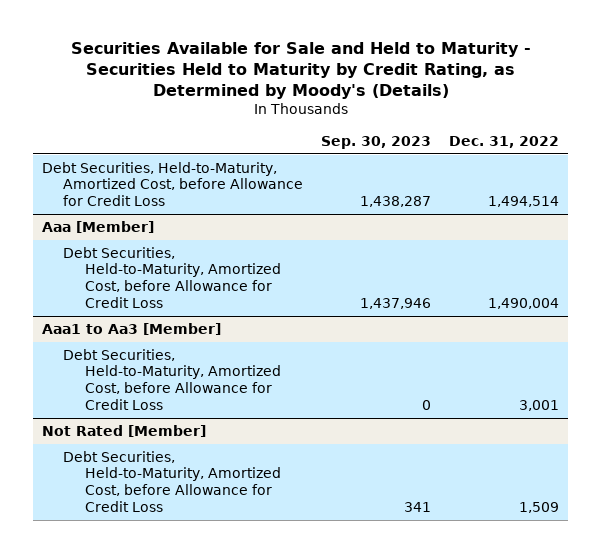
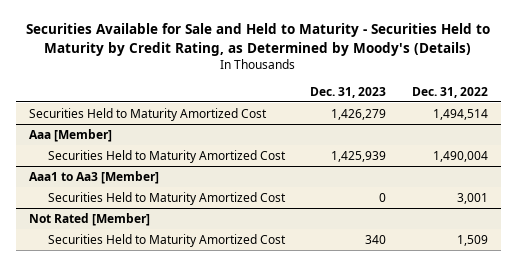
- | Sep. 30, 2023 | Dec. 31, 2022
+ | Dec. 31, 2023 | Dec. 31, 2022
- Debt Securities, Held-to-Maturity, Amortized Cost, before Allowance for Credit Loss | 1,438,287 | 1,494,514
+ Securities Held to Maturity Amortized Cost | 1,426,279 | 1,494,514
@ Aaa [Member]
- Debt Securities, Held-to-Maturity, Amortized Cost, before Allowance for Credit Loss | 1,437,946 | 1,490,004
+ Securities Held to Maturity Amortized Cost | 1,425,939 | 1,490,004
@ Aaa1 to Aa3 [Member]
- Debt Securities, Held-to-Maturity, Amortized Cost, before Allowance for Credit Loss | 0 | 3,001
+ Securities Held to Maturity Amortized Cost | 0 | 3,001
@ Not Rated [Member]
- Debt Securities, Held-to-Maturity, Amortized Cost, before Allowance for Credit Loss | 341 | 1,509
+ Securities Held to Maturity Amortized Cost | 340 | 1,509

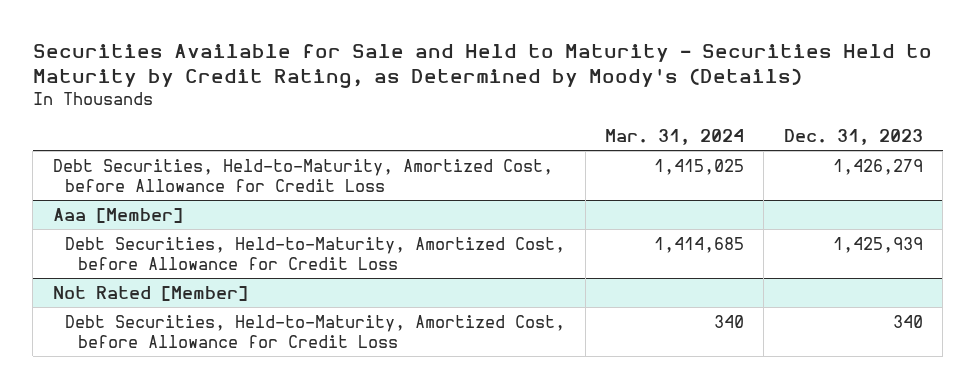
- | Dec. 31, 2023 | Dec. 31, 2022
+ | Mar. 31, 2024 | Dec. 31, 2023
- Securities Held to Maturity Amortized Cost | 1,426,279 | 1,494,514
+ Debt Securities, Held-to-Maturity, Amortized Cost, before Allowance for Credit Loss | 1,415,025 | 1,426,279
@ Aaa [Member]
- Securities Held to Maturity Amortized Cost | 1,425,939 | 1,490,004
- Aaa1 to Aa3 [Member]
- Securities Held to Maturity Amortized Cost | 0 | 3,001
@ Aaa [Member]
+ Debt Securities, Held-to-Maturity, Amortized Cost, before Allowance for Credit Loss | 1,414,685 | 1,425,939
@ Not Rated [Member]
- Securities Held to Maturity Amortized Cost | 340 | 1,509
+ Debt Securities, Held-to-Maturity, Amortized Cost, before Allowance for Credit Loss | 340 | 340

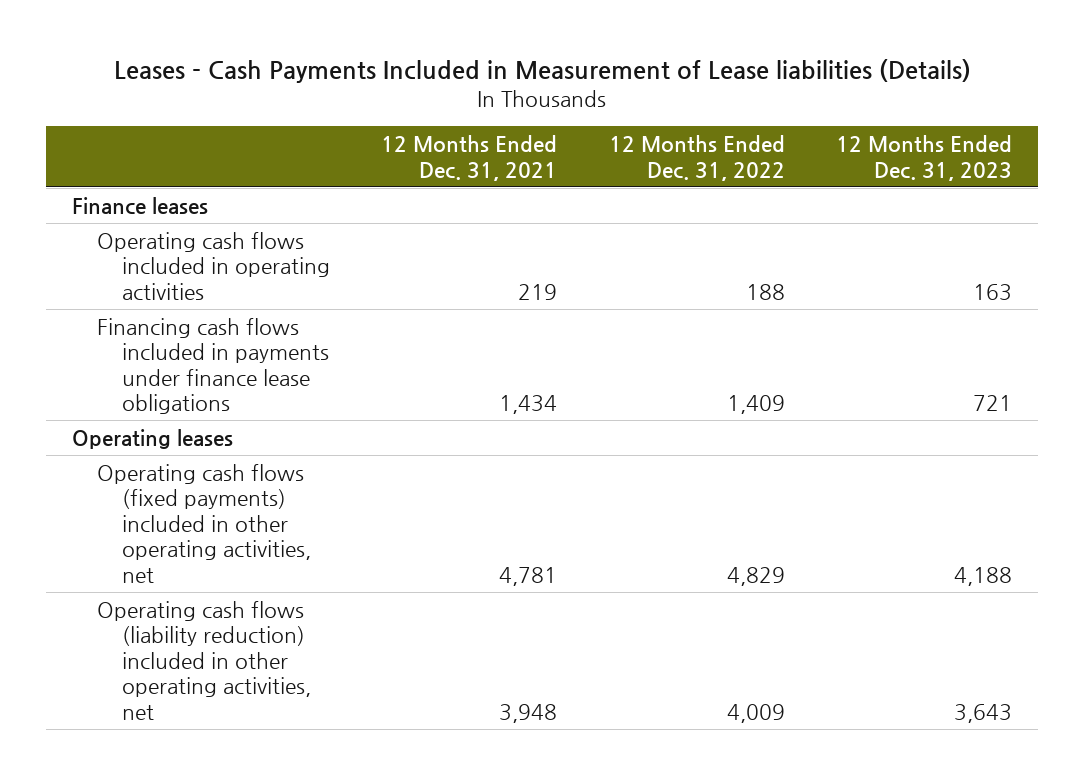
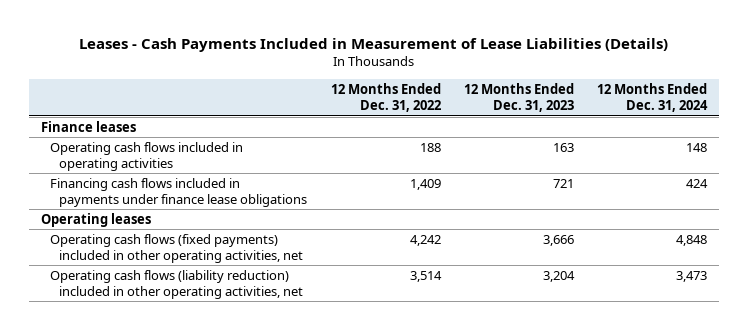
- Leases - Cash Payments Included in Measurement of Lease liabilities (Details)
+ Leases - Cash Payments Included in Measurement of Lease Liabilities (Details)
- | 12 Months Ended Dec. 31, 2021 | 12 Months Ended Dec. 31, 2022 | 12 Months Ended Dec. 31, 2023
+ | 12 Months Ended Dec. 31, 2022 | 12 Months Ended Dec. 31, 2023 | 12 Months Ended Dec. 31, 2024
- Operating cash flows (fixed payments) included in other operating activities, net | 4,781 | 4,829 | 4,188
- Operating cash flows (liability reduction) included in other operating activities, net | 3,948 | 4,009 | 3,643
+ Operating cash flows (fixed payments) included in other operating activities, net | 4,242 | 3,666 | 4,848
+ Operating cash flows (liability reduction) included in other operating activities, net | 3,514 | 3,204 | 3,473

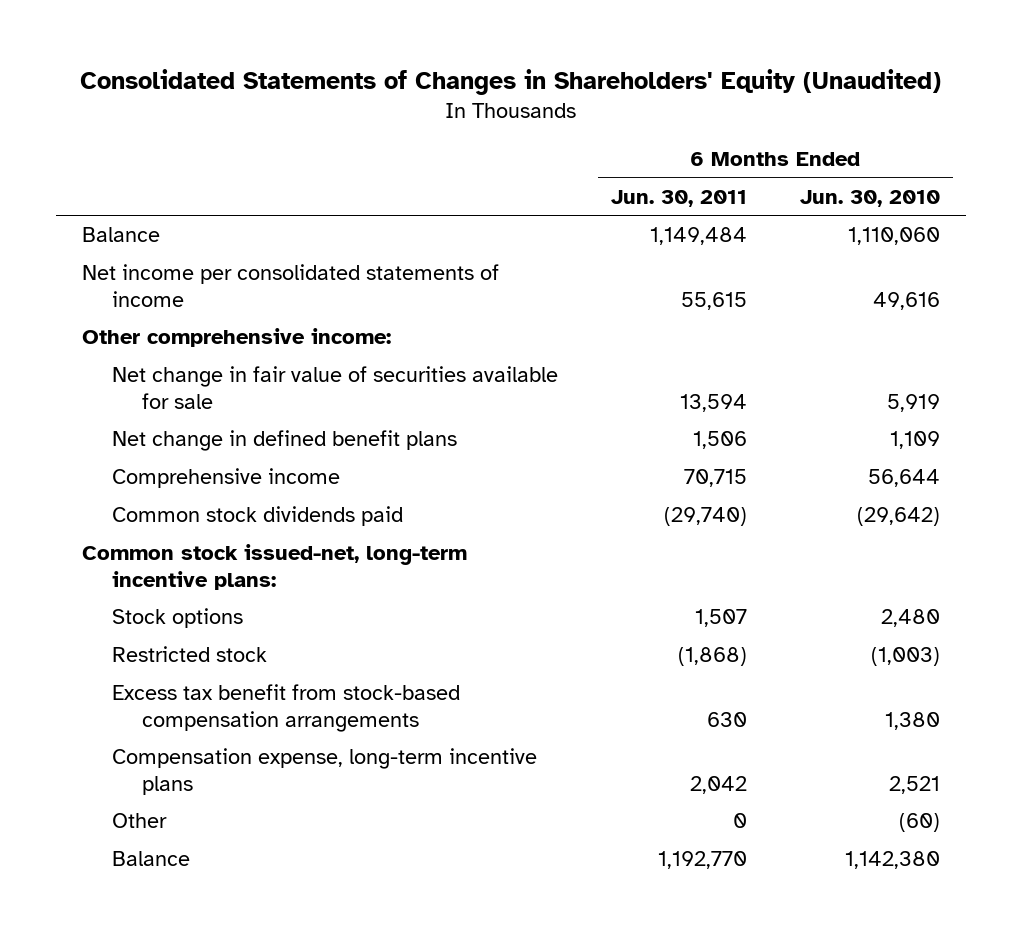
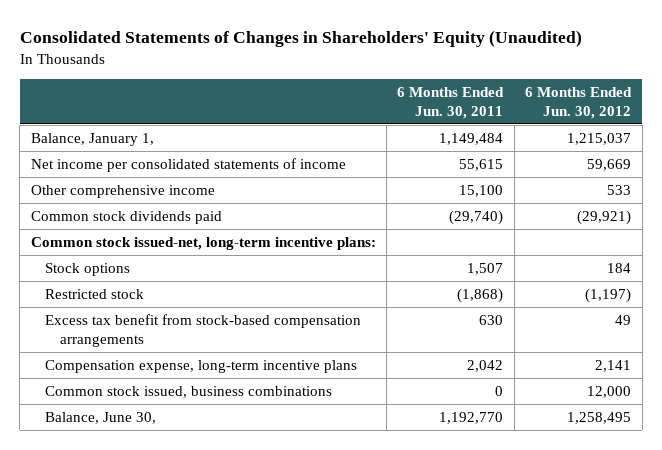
- | 6 Months Ended Jun. 30, 2011 | 6 Months Ended Jun. 30, 2010
+ | 6 Months Ended Jun. 30, 2011 | 6 Months Ended Jun. 30, 2012
- Balance | 1,149,484 | 1,110,060
+ Balance, January 1, | 1,149,484 | 1,215,037
- Other comprehensive income:
- Net change in fair value of securities available for sale | 13,594 | 5,919
- Net change in defined benefit plans | 1,506 | 1,109
- Comprehensive income | 70,715 | 56,644
+ Other comprehensive income | 15,100 | 533
- Other | 0 | (60)
- Balance | 1,192,770 | 1,142,380
+ Common stock issued, business combinations | 0 | 12,000
+ Balance, June 30, | 1,192,770 | 1,258,495

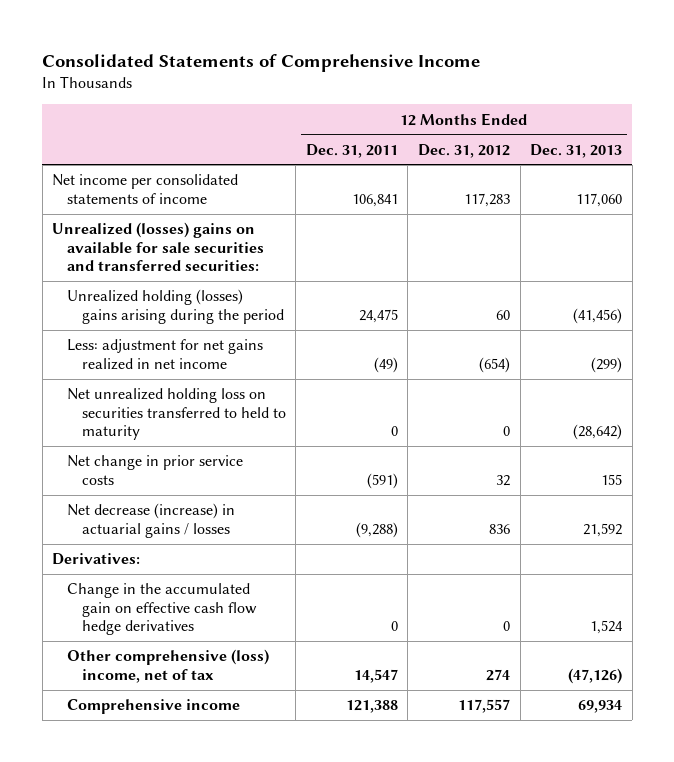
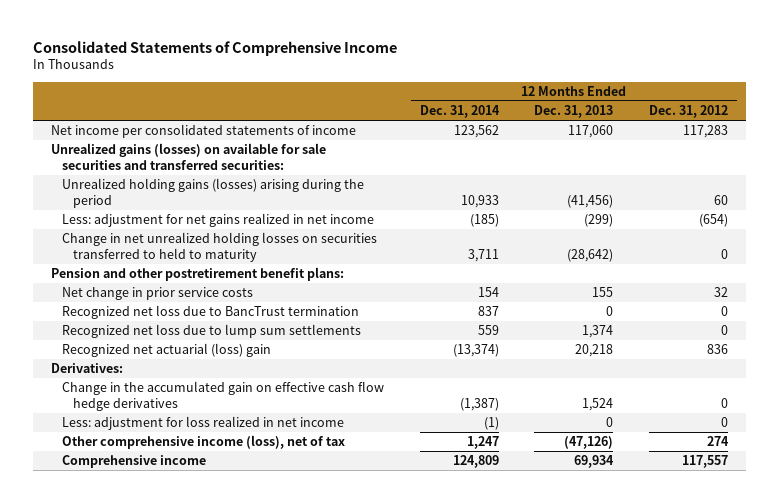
- | 12 Months Ended Dec. 31, 2011 | 12 Months Ended Dec. 31, 2012 | 12 Months Ended Dec. 31, 2013
+ | 12 Months Ended Dec. 31, 2014 | 12 Months Ended Dec. 31, 2013 | 12 Months Ended Dec. 31, 2012
- Unrealized (losses) gains on available for sale securities and transferred securities:
- Unrealized holding (losses) gains arising during the period | 24,475 | 60 | (41,456)
+ Unrealized gains (losses) on available for sale securities and transferred securities:
+ Unrealized holding gains (losses) arising during the period | 10,933 | (41,456) | 60
- Net unrealized holding loss on securities transferred to held to maturity | 0 | 0 | (28,642)
+ Change in net unrealized holding losses on securities transferred to held to maturity | 3,711 | (28,642) | 0
+ Pension and other postretirement benefit plans:
- Net decrease (increase) in actuarial gains / losses | (9,288) | 836 | 21,592
+ Recognized net loss due to BancTrust termination | 837 | 0 | 0
+ Recognized net loss due to lump sum settlements | 559 | 1,374 | 0
+ Recognized net actuarial (loss) gain | (13,374) | 20,218 | 836
- Other comprehensive (loss) income, net of tax | 14,547 | 274 | (47,126)
+ Less: adjustment for loss realized in net income | (1) | 0 | 0
+ Other comprehensive income (loss), net of tax | 1,247 | (47,126) | 274

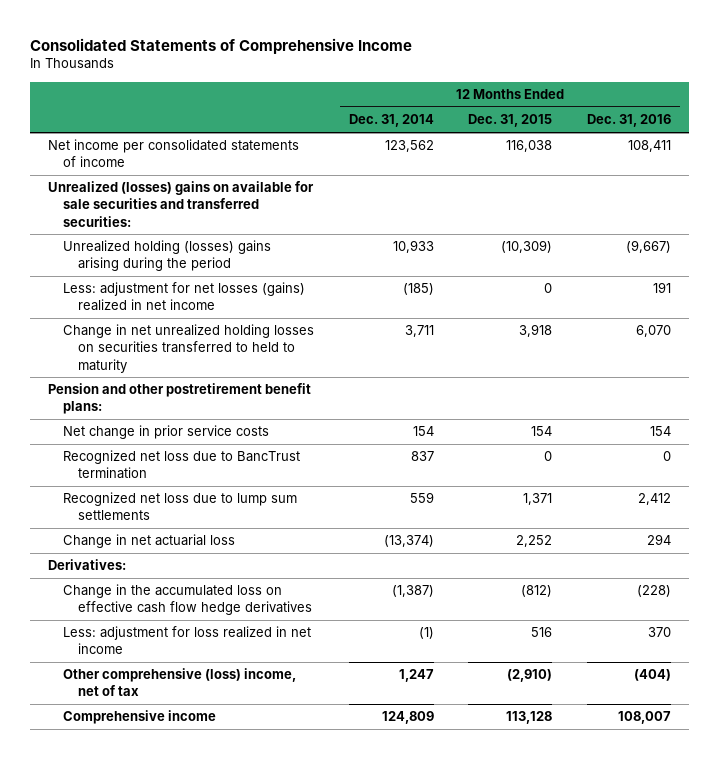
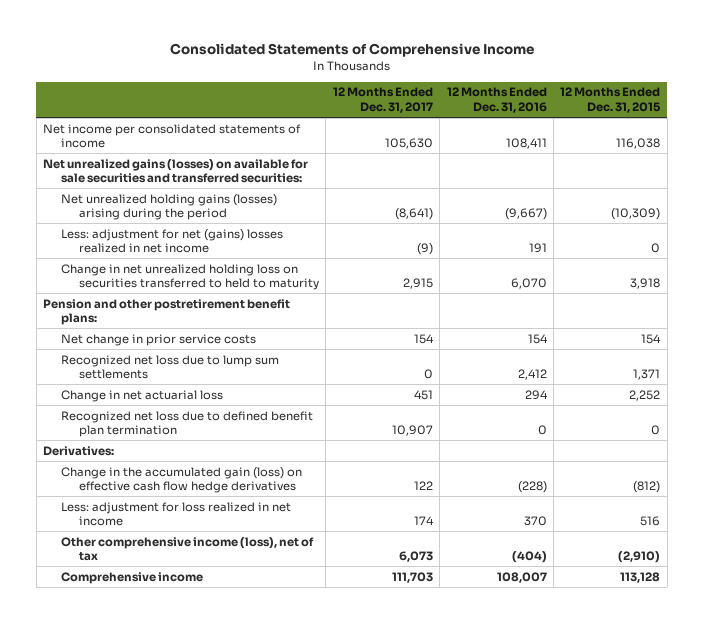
- | 12 Months Ended Dec. 31, 2014 | 12 Months Ended Dec. 31, 2015 | 12 Months Ended Dec. 31, 2016
+ | 12 Months Ended Dec. 31, 2017 | 12 Months Ended Dec. 31, 2016 | 12 Months Ended Dec. 31, 2015
- Unrealized (losses) gains on available for sale securities and transferred securities:
- Unrealized holding (losses) gains arising during the period | 10,933 | (10,309) | (9,667)
- Less: adjustment for net losses (gains) realized in net income | (185) | 0 | 191
- Change in net unrealized holding losses on securities transferred to held to maturity | 3,711 | 3,918 | 6,070
+ Net unrealized gains (losses) on available for sale securities and transferred securities:
+ Net unrealized holding gains (losses) arising during the period | (8,641) | (9,667) | (10,309)
+ Less: adjustment for net (gains) losses realized in net income | (9) | 191 | 0
+ Change in net unrealized holding loss on securities transferred to held to maturity | 2,915 | 6,070 | 3,918
- Recognized net loss due to BancTrust termination | 837 | 0 | 0
+ Recognized net loss due to defined benefit plan termination | 10,907 | 0 | 0
- Change in the accumulated loss on effective cash flow hedge derivatives | (1,387) | (812) | (228)
+ Change in the accumulated gain (loss) on effective cash flow hedge derivatives | 122 | (228) | (812)
- Other comprehensive (loss) income, net of tax | 1,247 | (2,910) | (404)
+ Other comprehensive income (loss), net of tax | 6,073 | (404) | (2,910)

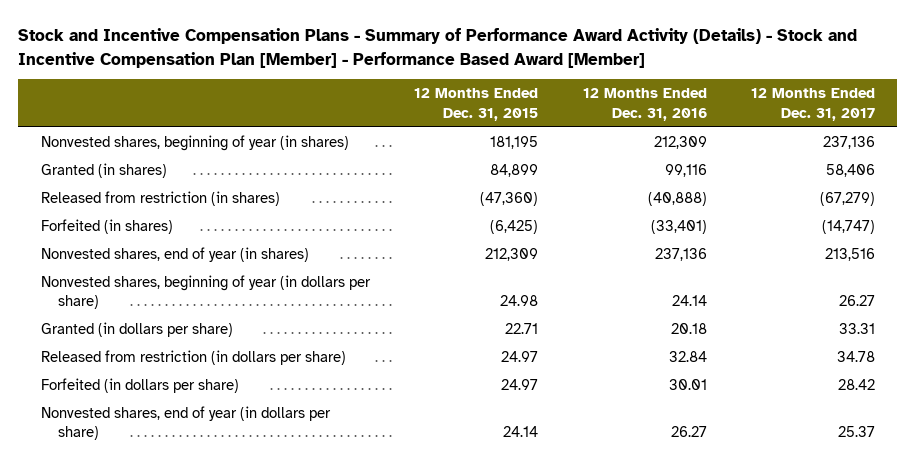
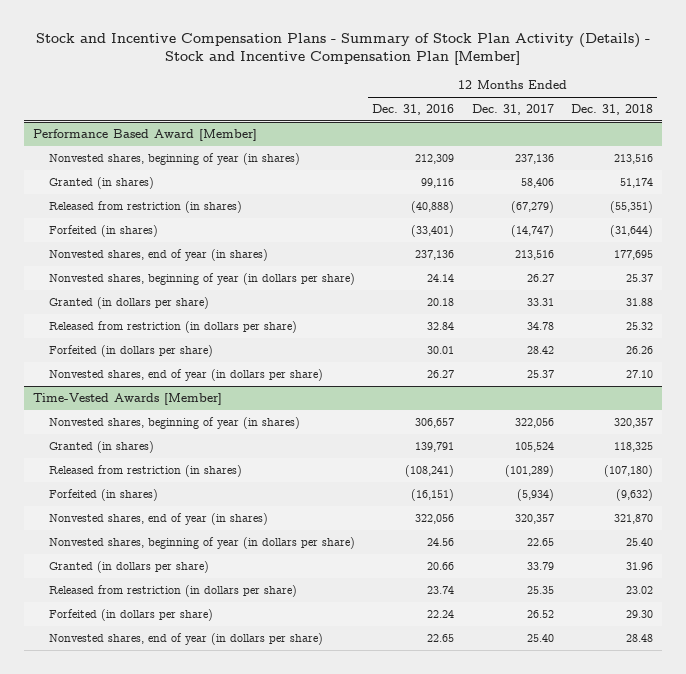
- Stock and Incentive Compensation Plans - Summary of Performance Award Activity (Details) - Stock and Incentive Compensation Plan [Member] - Performance Based Award [Member]
+ Stock and Incentive Compensation Plans - Summary of Stock Plan Activity (Details) - Stock and Incentive Compensation Plan [Member]
- | 12 Months Ended Dec. 31, 2015 | 12 Months Ended Dec. 31, 2016 | 12 Months Ended Dec. 31, 2017
+ | 12 Months Ended Dec. 31, 2016 | 12 Months Ended Dec. 31, 2017 | 12 Months Ended Dec. 31, 2018
+ Performance Based Award [Member]
+ Time-Vested Awards [Member]
+ Nonvested shares, beginning of year (in shares) | 306,657 | 322,056 | 320,357
+ Granted (in shares) | 139,791 | 105,524 | 118,325
+ Released from restriction (in shares) | (108,241) | (101,289) | (107,180)
+ Forfeited (in shares) | (16,151) | (5,934) | (9,632)
+ Nonvested shares, end of year (in shares) | 322,056 | 320,357 | 321,870
+ Nonvested shares, beginning of year (in dollars per share) | 24.56 | 22.65 | 25.40
+ Granted (in dollars per share) | 20.66 | 33.79 | 31.96
+ Released from restriction (in dollars per share) | 23.74 | 25.35 | 23.02
+ Forfeited (in dollars per share) | 22.24 | 26.52 | 29.30
+ Nonvested shares, end of year (in dollars per share) | 22.65 | 25.40 | 28.48

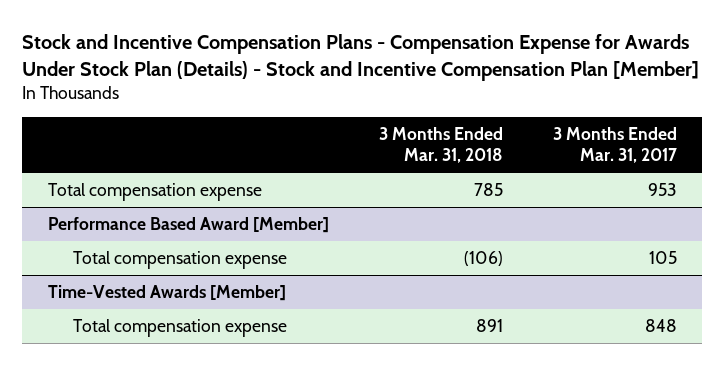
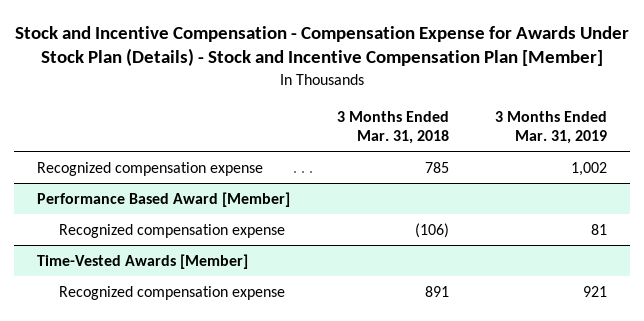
- Stock and Incentive Compensation Plans - Compensation Expense for Awards Under Stock Plan (Details) - Stock and Incentive Compensation Plan [Member]
+ Stock and Incentive Compensation - Compensation Expense for Awards Under Stock Plan (Details) - Stock and Incentive Compensation Plan [Member]
- | 3 Months Ended Mar. 31, 2018 | 3 Months Ended Mar. 31, 2017
+ | 3 Months Ended Mar. 31, 2018 | 3 Months Ended Mar. 31, 2019
- Total compensation expense | 785 | 953
+ Recognized compensation expense | 785 | 1,002
@ Performance Based Award [Member]
- Total compensation expense | (106) | 105
+ Recognized compensation expense | (106) | 81
@ Time-Vested Awards [Member]
- Total compensation expense | 891 | 848
+ Recognized compensation expense | 891 | 921

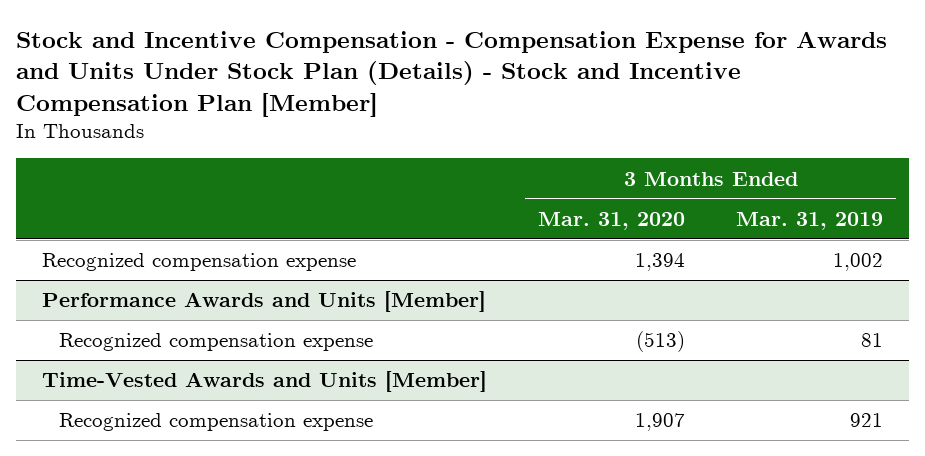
- Stock and Incentive Compensation - Compensation Expense for Awards Under Stock Plan (Details) - Stock and Incentive Compensation Plan [Member]
+ Stock and Incentive Compensation - Compensation Expense for Awards and Units Under Stock Plan (Details) - Stock and Incentive Compensation Plan [Member]
- | 3 Months Ended Mar. 31, 2018 | 3 Months Ended Mar. 31, 2019
+ | 3 Months Ended Mar. 31, 2020 | 3 Months Ended Mar. 31, 2019
- Performance Based Award [Member]
+ Performance Awards and Units [Member]
- Time-Vested Awards [Member]
+ Time-Vested Awards and Units [Member]

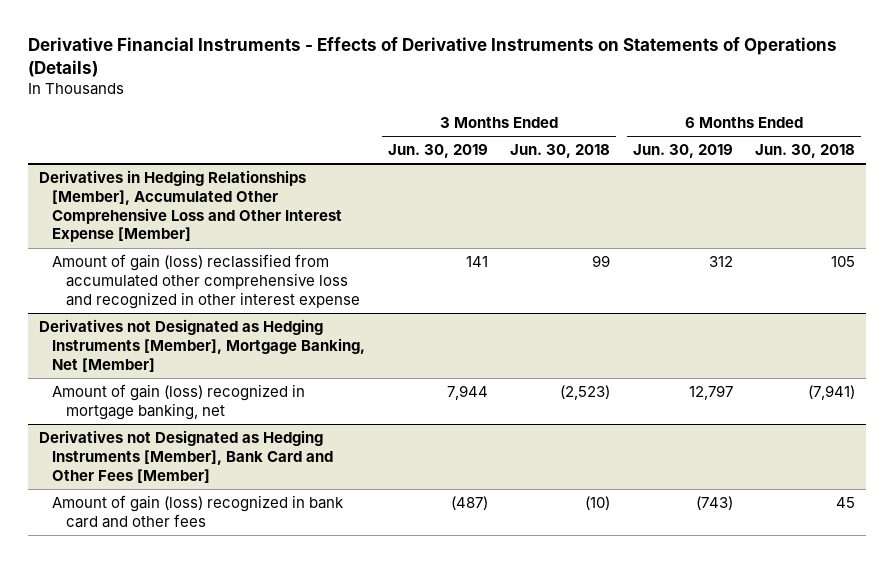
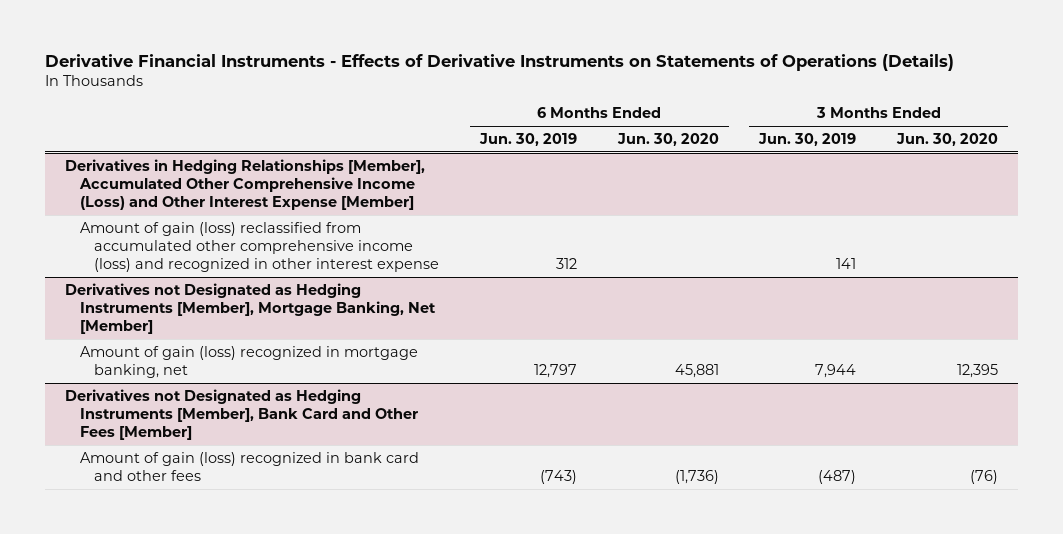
- | 3 Months Ended Jun. 30, 2019 | 3 Months Ended Jun. 30, 2018 | 6 Months Ended Jun. 30, 2019 | 6 Months Ended Jun. 30, 2018
+ | 6 Months Ended Jun. 30, 2019 | 6 Months Ended Jun. 30, 2020 | 3 Months Ended Jun. 30, 2019 | 3 Months Ended Jun. 30, 2020
- Derivatives in Hedging Relationships [Member], Accumulated Other Comprehensive Loss and Other Interest Expense [Member]
- Amount of gain (loss) reclassified from accumulated other comprehensive loss and recognized in other interest expense | 141 | 99 | 312 | 105
+ Derivatives in Hedging Relationships [Member], Accumulated Other Comprehensive Income (Loss) and Other Interest Expense [Member]
+ Amount of gain (loss) reclassified from accumulated other comprehensive income (loss) and recognized in other interest expense | 312 | | 141 |

